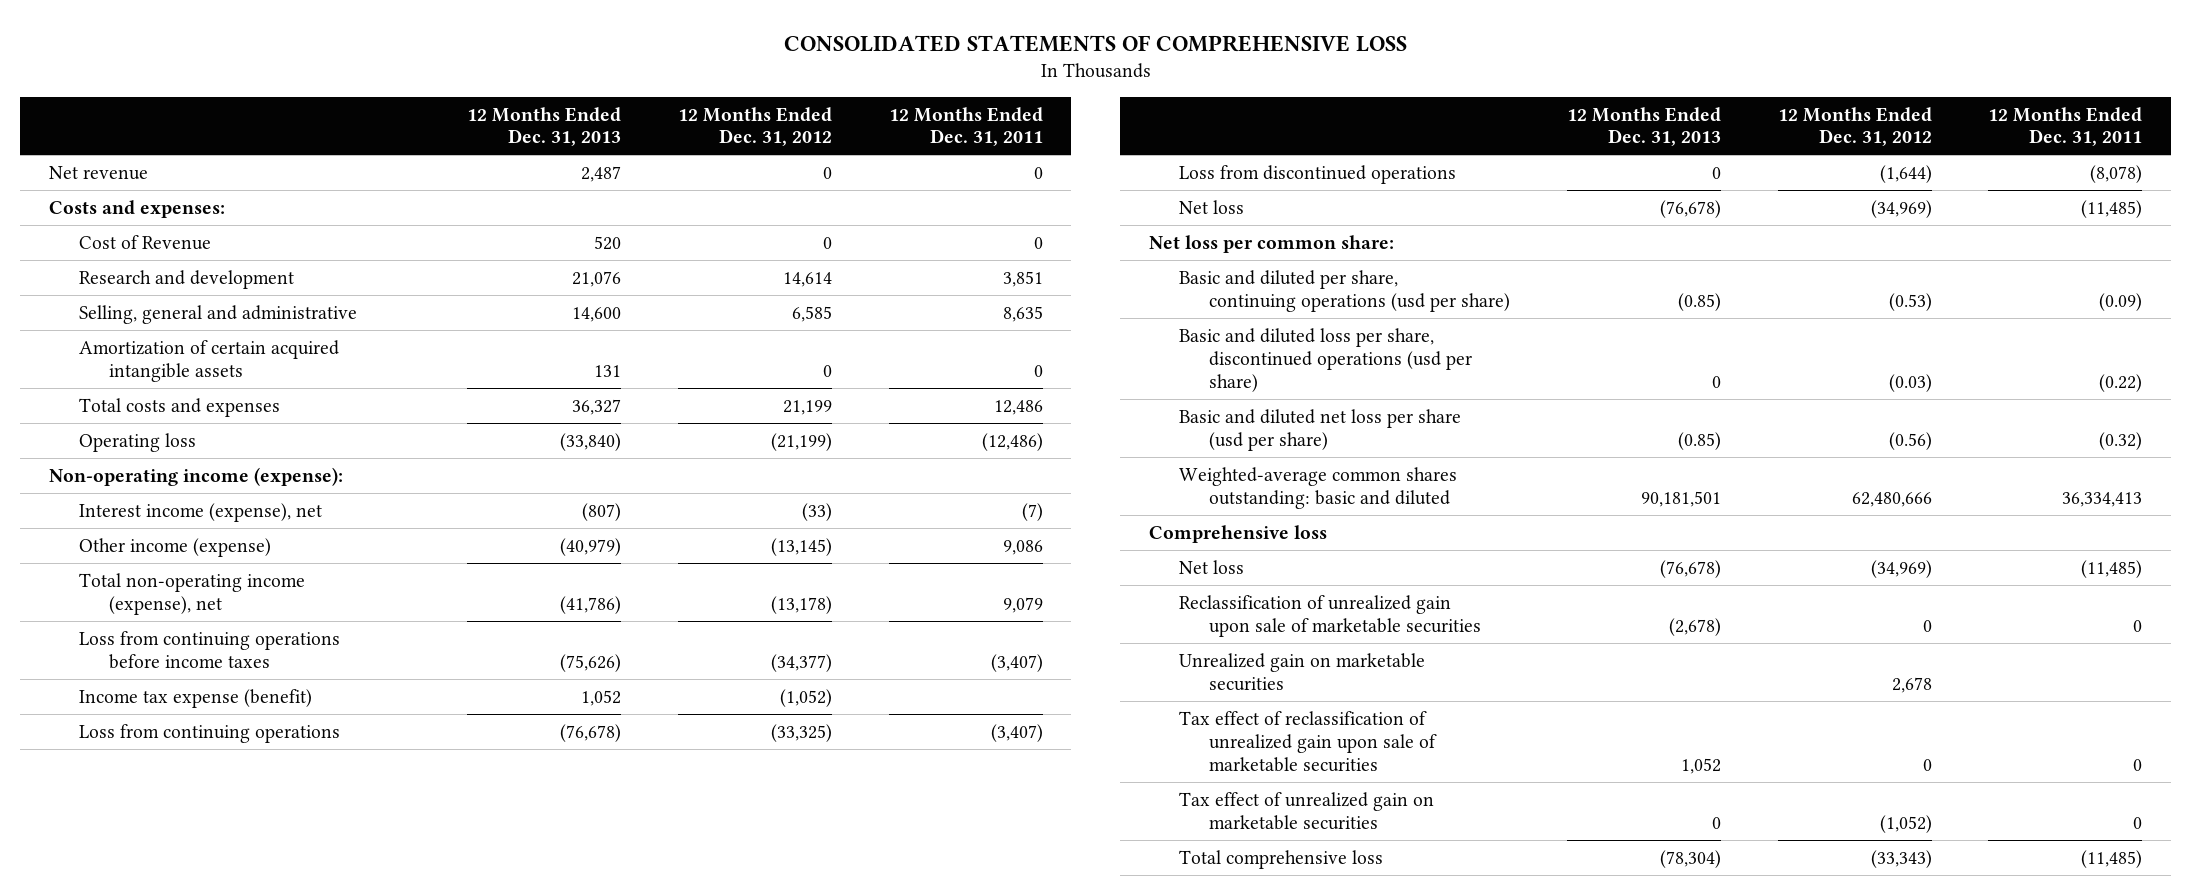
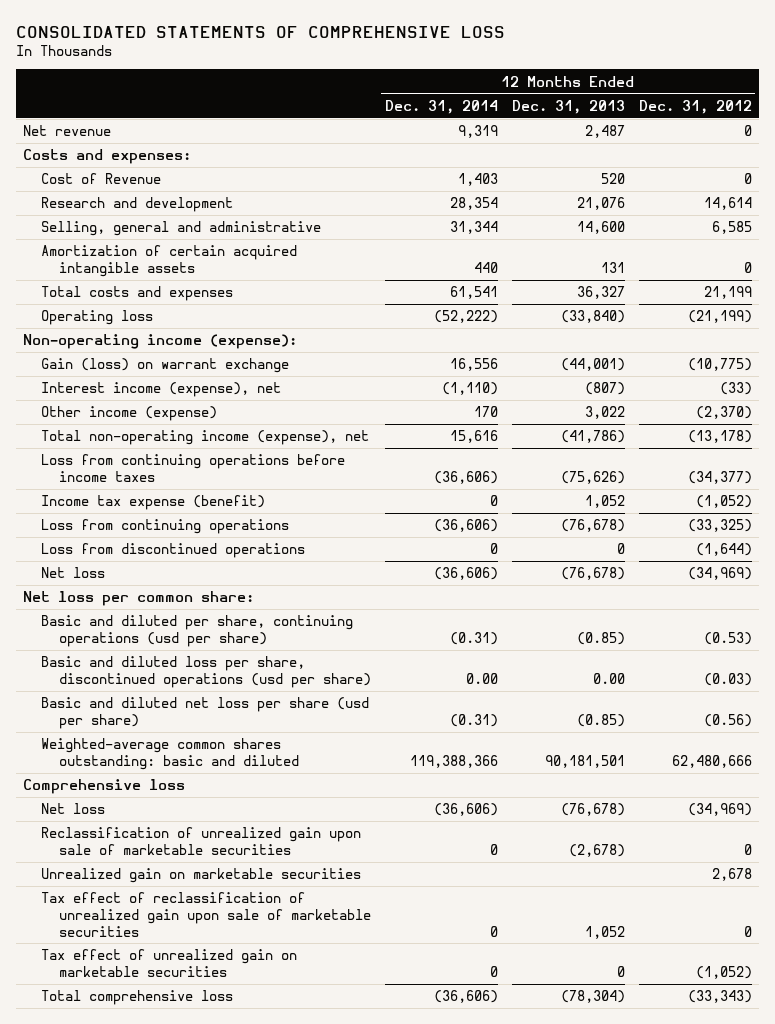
- | 12 Months Ended Dec. 31, 2013 | 12 Months Ended Dec. 31, 2012 | 12 Months Ended Dec. 31, 2011
+ | 12 Months Ended Dec. 31, 2014 | 12 Months Ended Dec. 31, 2013 | 12 Months Ended Dec. 31, 2012
+ Gain (loss) on warrant exchange | 16,556 | (44,001) | (10,775)
- Other income (expense) | (40,979) | (13,145) | 9,086
+ Other income (expense) | 170 | 3,022 | (2,370)
- Basic and diluted loss per share, discontinued operations (usd per share) | 0 | (0.03) | (0.22)
+ Basic and diluted loss per share, discontinued operations (usd per share) | 0.00 | 0.00 | (0.03)

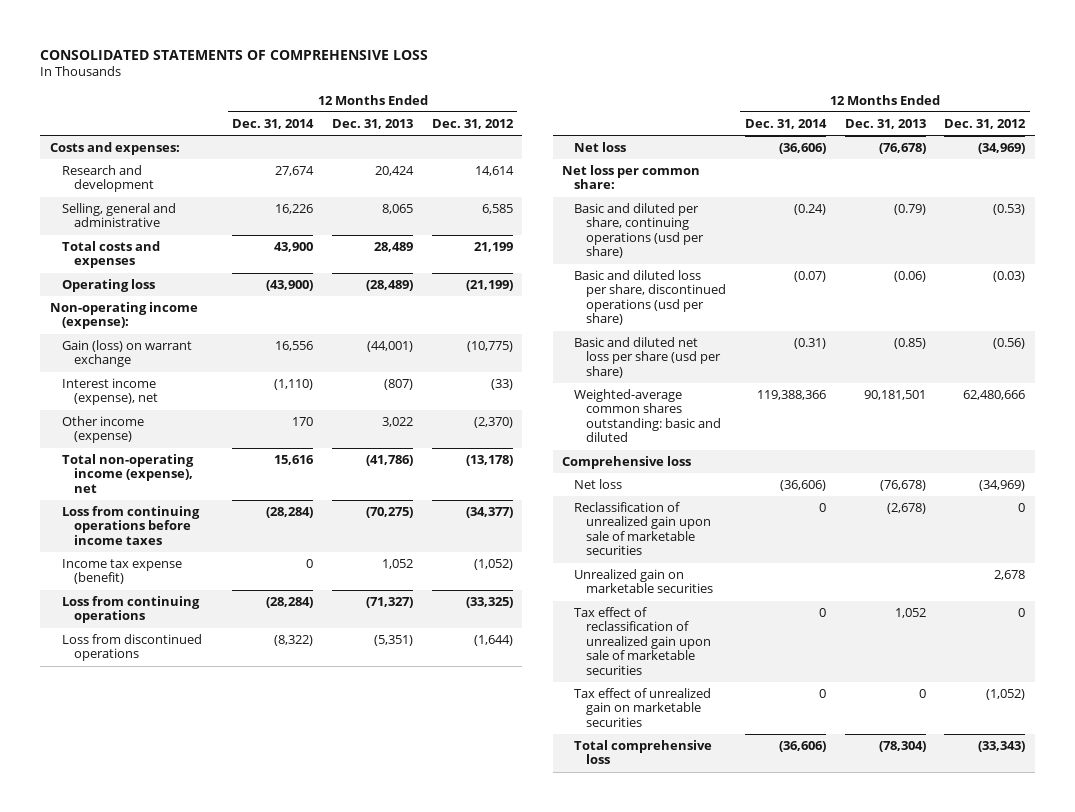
- Net revenue | 9,319 | 2,487 | 0
- Cost of Revenue | 1,403 | 520 | 0
- Research and development | 28,354 | 21,076 | 14,614
- Selling, general and administrative | 31,344 | 14,600 | 6,585
- Amortization of certain acquired intangible assets | 440 | 131 | 0
- Total costs and expenses | 61,541 | 36,327 | 21,199
- Operating loss | (52,222) | (33,840) | (21,199)
+ Research and development | 27,674 | 20,424 | 14,614
+ Selling, general and administrative | 16,226 | 8,065 | 6,585
+ Total costs and expenses | 43,900 | 28,489 | 21,199
+ Operating loss | (43,900) | (28,489) | (21,199)
- Loss from continuing operations before income taxes | (36,606) | (75,626) | (34,377)
+ Loss from continuing operations before income taxes | (28,284) | (70,275) | (34,377)
- Loss from continuing operations | (36,606) | (76,678) | (33,325)
- Loss from discontinued operations | 0 | 0 | (1,644)
+ Loss from continuing operations | (28,284) | (71,327) | (33,325)
+ Loss from discontinued operations | (8,322) | (5,351) | (1,644)
- Basic and diluted per share, continuing operations (usd per share) | (0.31) | (0.85) | (0.53)
- Basic and diluted loss per share, discontinued operations (usd per share) | 0.00 | 0.00 | (0.03)
+ Basic and diluted per share, continuing operations (usd per share) | (0.24) | (0.79) | (0.53)
+ Basic and diluted loss per share, discontinued operations (usd per share) | (0.07) | (0.06) | (0.03)

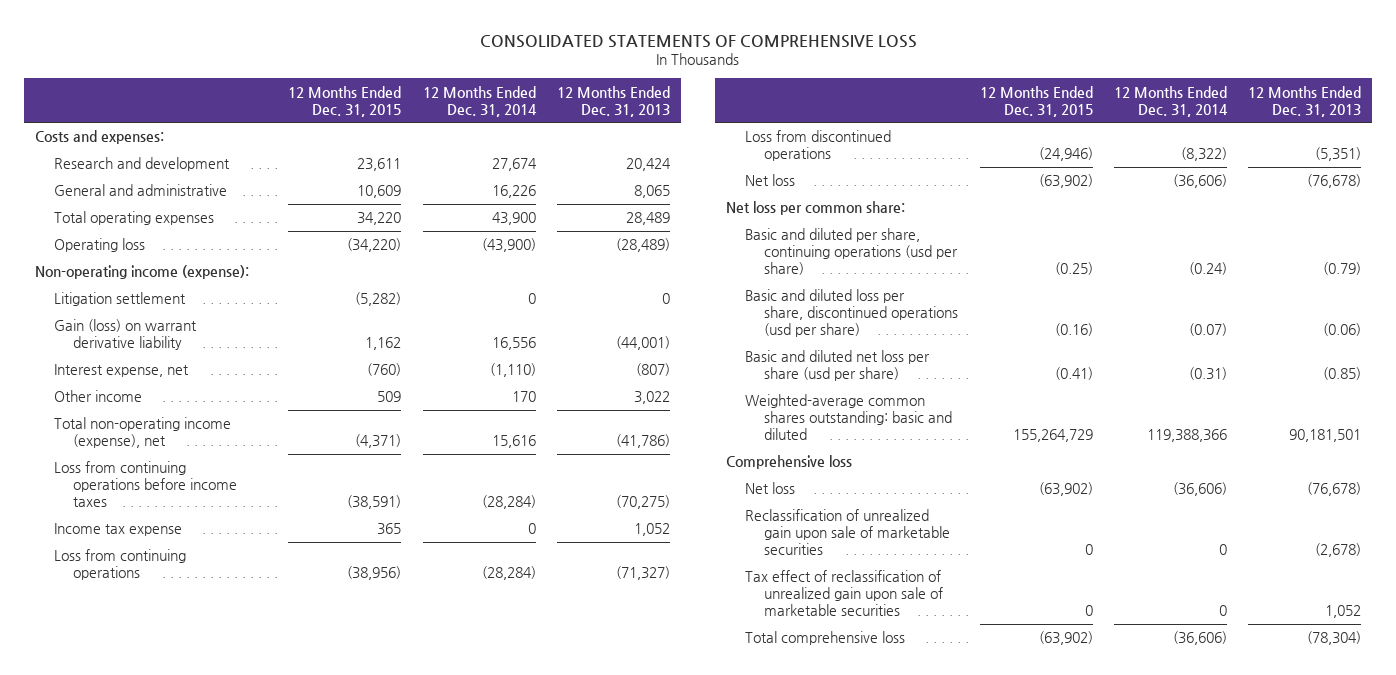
- | 12 Months Ended Dec. 31, 2014 | 12 Months Ended Dec. 31, 2013 | 12 Months Ended Dec. 31, 2012
+ | 12 Months Ended Dec. 31, 2015 | 12 Months Ended Dec. 31, 2014 | 12 Months Ended Dec. 31, 2013
- Selling, general and administrative | 16,226 | 8,065 | 6,585
- Total costs and expenses | 43,900 | 28,489 | 21,199
+ General and administrative | 10,609 | 16,226 | 8,065
+ Total operating expenses | 34,220 | 43,900 | 28,489
- Gain (loss) on warrant exchange | 16,556 | (44,001) | (10,775)
- Interest income (expense), net | (1,110) | (807) | (33)
- Other income (expense) | 170 | 3,022 | (2,370)
+ Litigation settlement | (5,282) | 0 | 0
+ Gain (loss) on warrant derivative liability | 1,162 | 16,556 | (44,001)
+ Interest expense, net | (760) | (1,110) | (807)
+ Other income | 509 | 170 | 3,022
- Income tax expense (benefit) | 0 | 1,052 | (1,052)
+ Income tax expense | 365 | 0 | 1,052
- Unrealized gain on marketable securities | | | 2,678
- Tax effect of unrealized gain on marketable securities | 0 | 0 | (1,052)

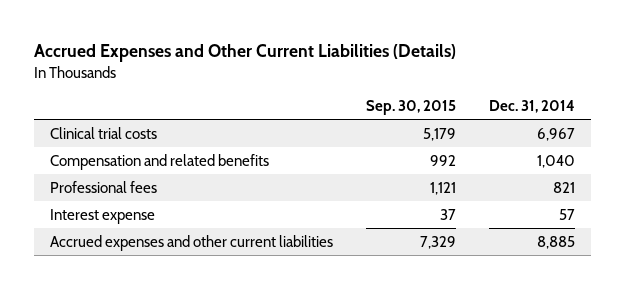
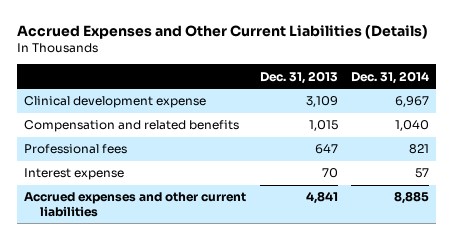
- | Sep. 30, 2015 | Dec. 31, 2014
+ | Dec. 31, 2013 | Dec. 31, 2014
- Clinical trial costs | 5,179 | 6,967
+ Clinical development expense | 3,109 | 6,967

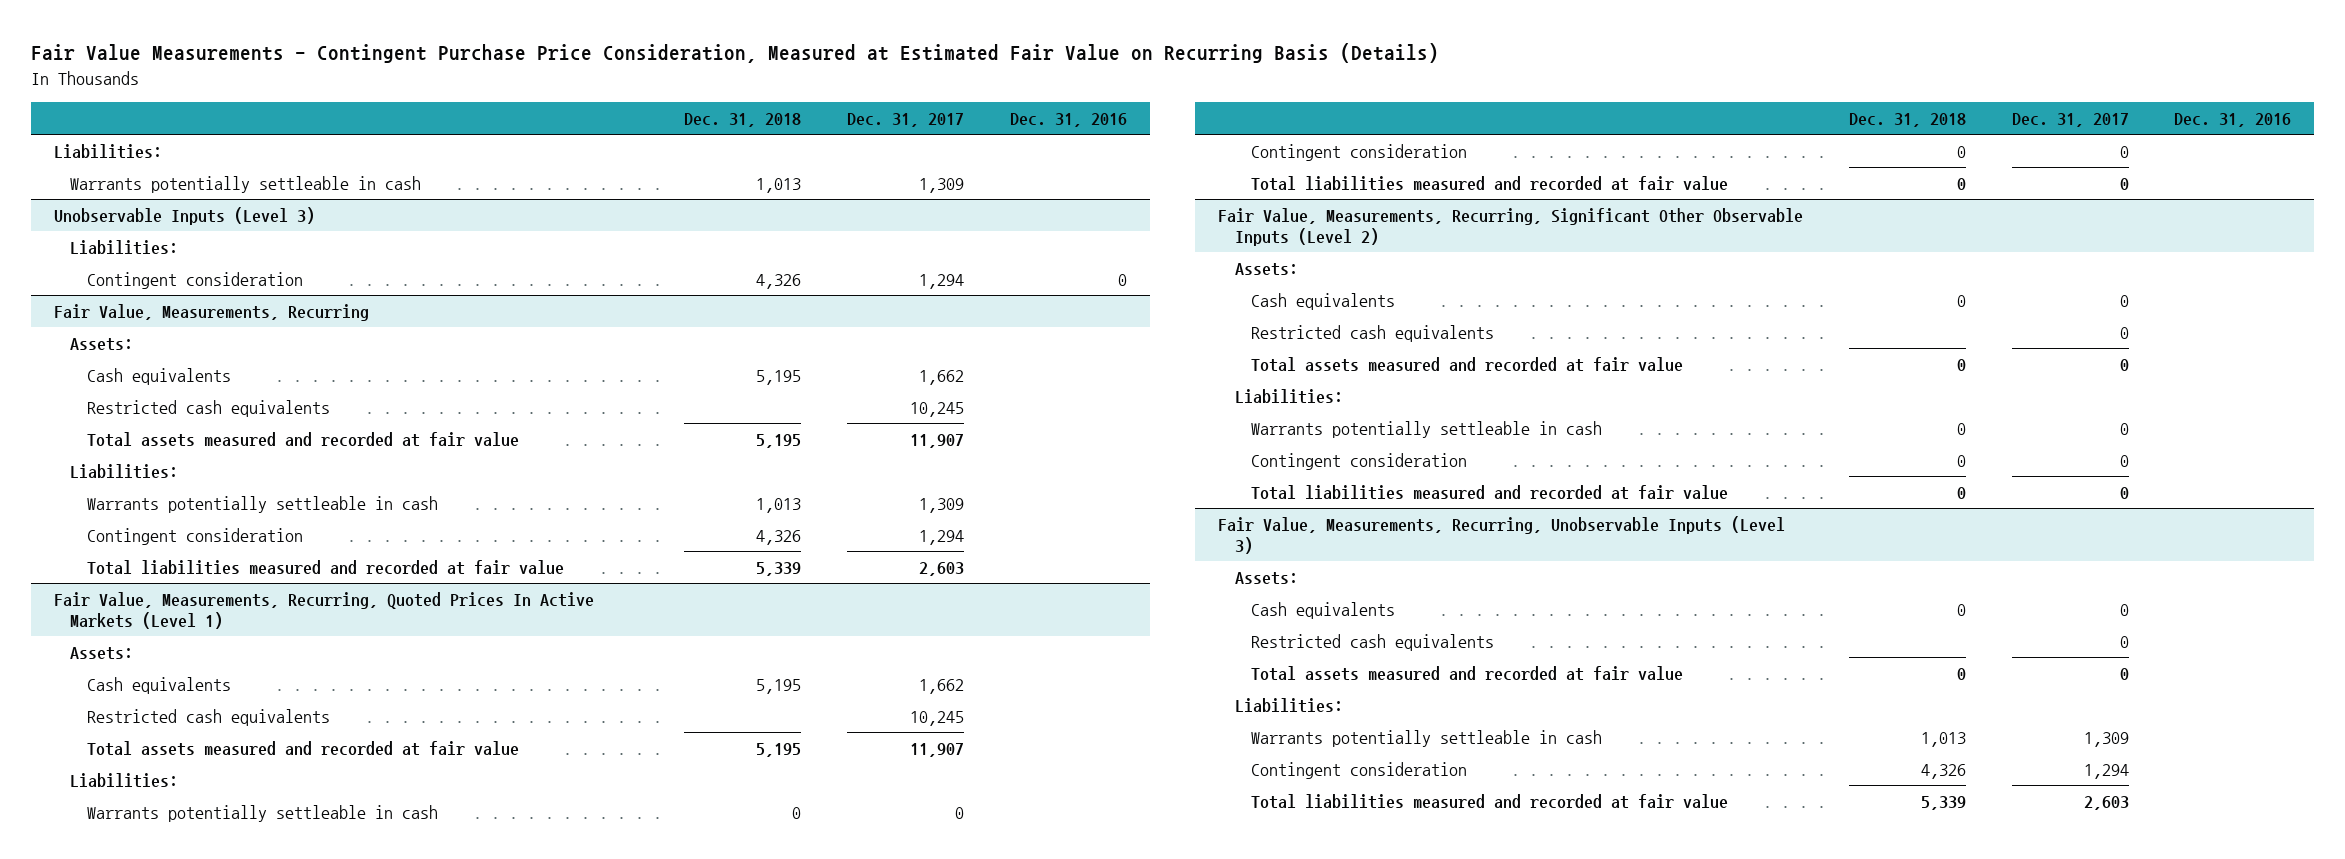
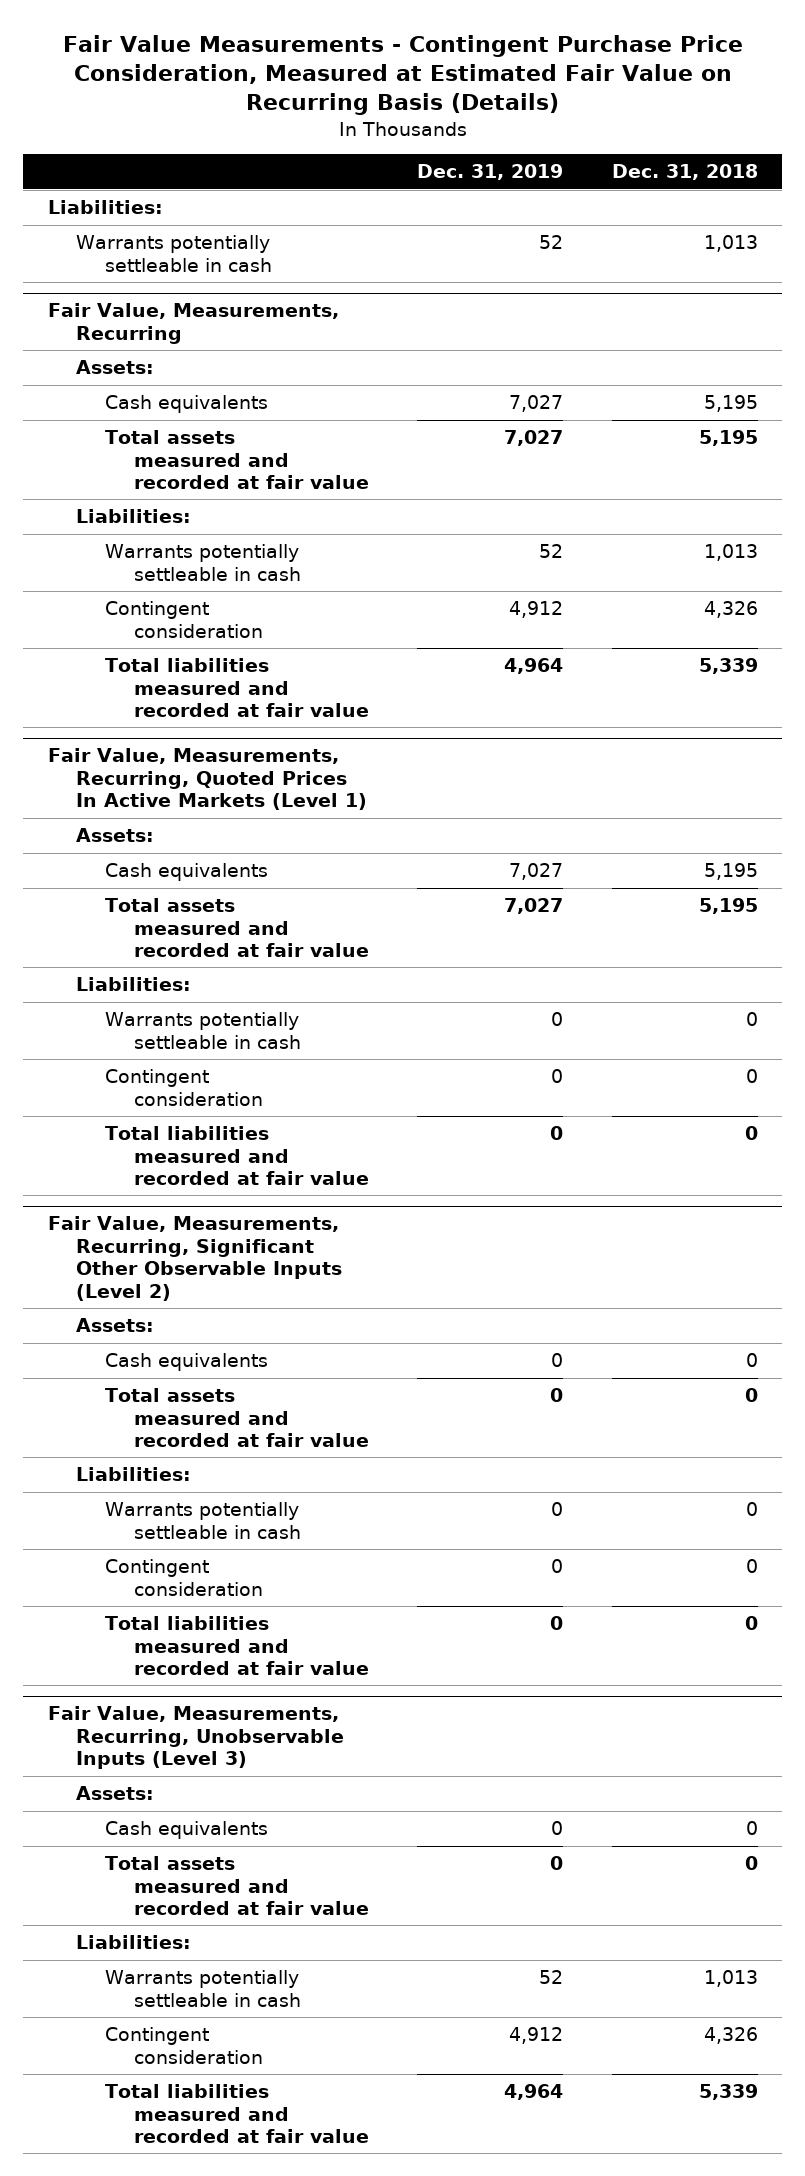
- | Dec. 31, 2018 | Dec. 31, 2017 | Dec. 31, 2016
+ | Dec. 31, 2019 | Dec. 31, 2018
- Unobservable Inputs (Level 3)
- Liabilities:
- Contingent consideration | 4,326 | 1,294 | 0
@ Fair Value, Measurements, Recurring
- Restricted cash equivalents | | 10,245 |
@ Fair Value, Measurements, Recurring, Quoted Prices In Active Markets (Level 1)
- Restricted cash equivalents | | 10,245 |
@ Fair Value, Measurements, Recurring, Significant Other Observable Inputs (Level 2)
- Restricted cash equivalents | | 0 |
@ Fair Value, Measurements, Recurring, Unobservable Inputs (Level 3)
- Restricted cash equivalents | | 0 |

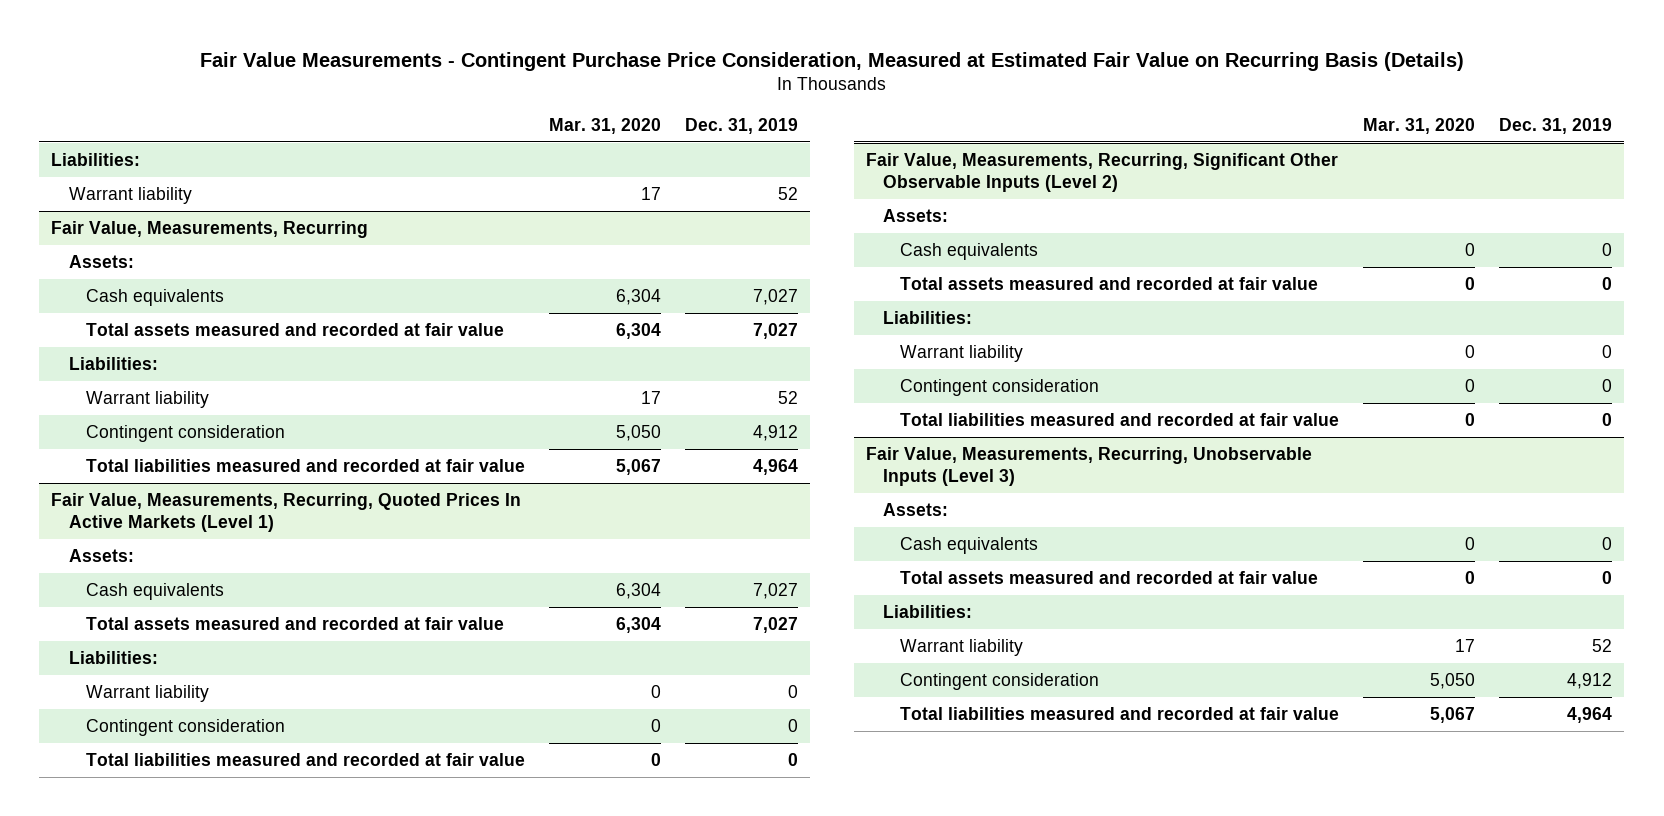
- | Dec. 31, 2019 | Dec. 31, 2018
+ | Mar. 31, 2020 | Dec. 31, 2019
- Warrants potentially settleable in cash | 52 | 1,013
+ Warrant liability | 17 | 52
@ Fair Value, Measurements, Recurring
- Warrants potentially settleable in cash | 52 | 1,013
+ Warrant liability | 17 | 52
@ Fair Value, Measurements, Recurring, Quoted Prices In Active Markets (Level 1)
- Warrants potentially settleable in cash | 0 | 0
+ Warrant liability | 0 | 0
@ Fair Value, Measurements, Recurring, Significant Other Observable Inputs (Level 2)
- Warrants potentially settleable in cash | 0 | 0
+ Warrant liability | 0 | 0
@ Fair Value, Measurements, Recurring, Unobservable Inputs (Level 3)
- Warrants potentially settleable in cash | 52 | 1,013
+ Warrant liability | 17 | 52

